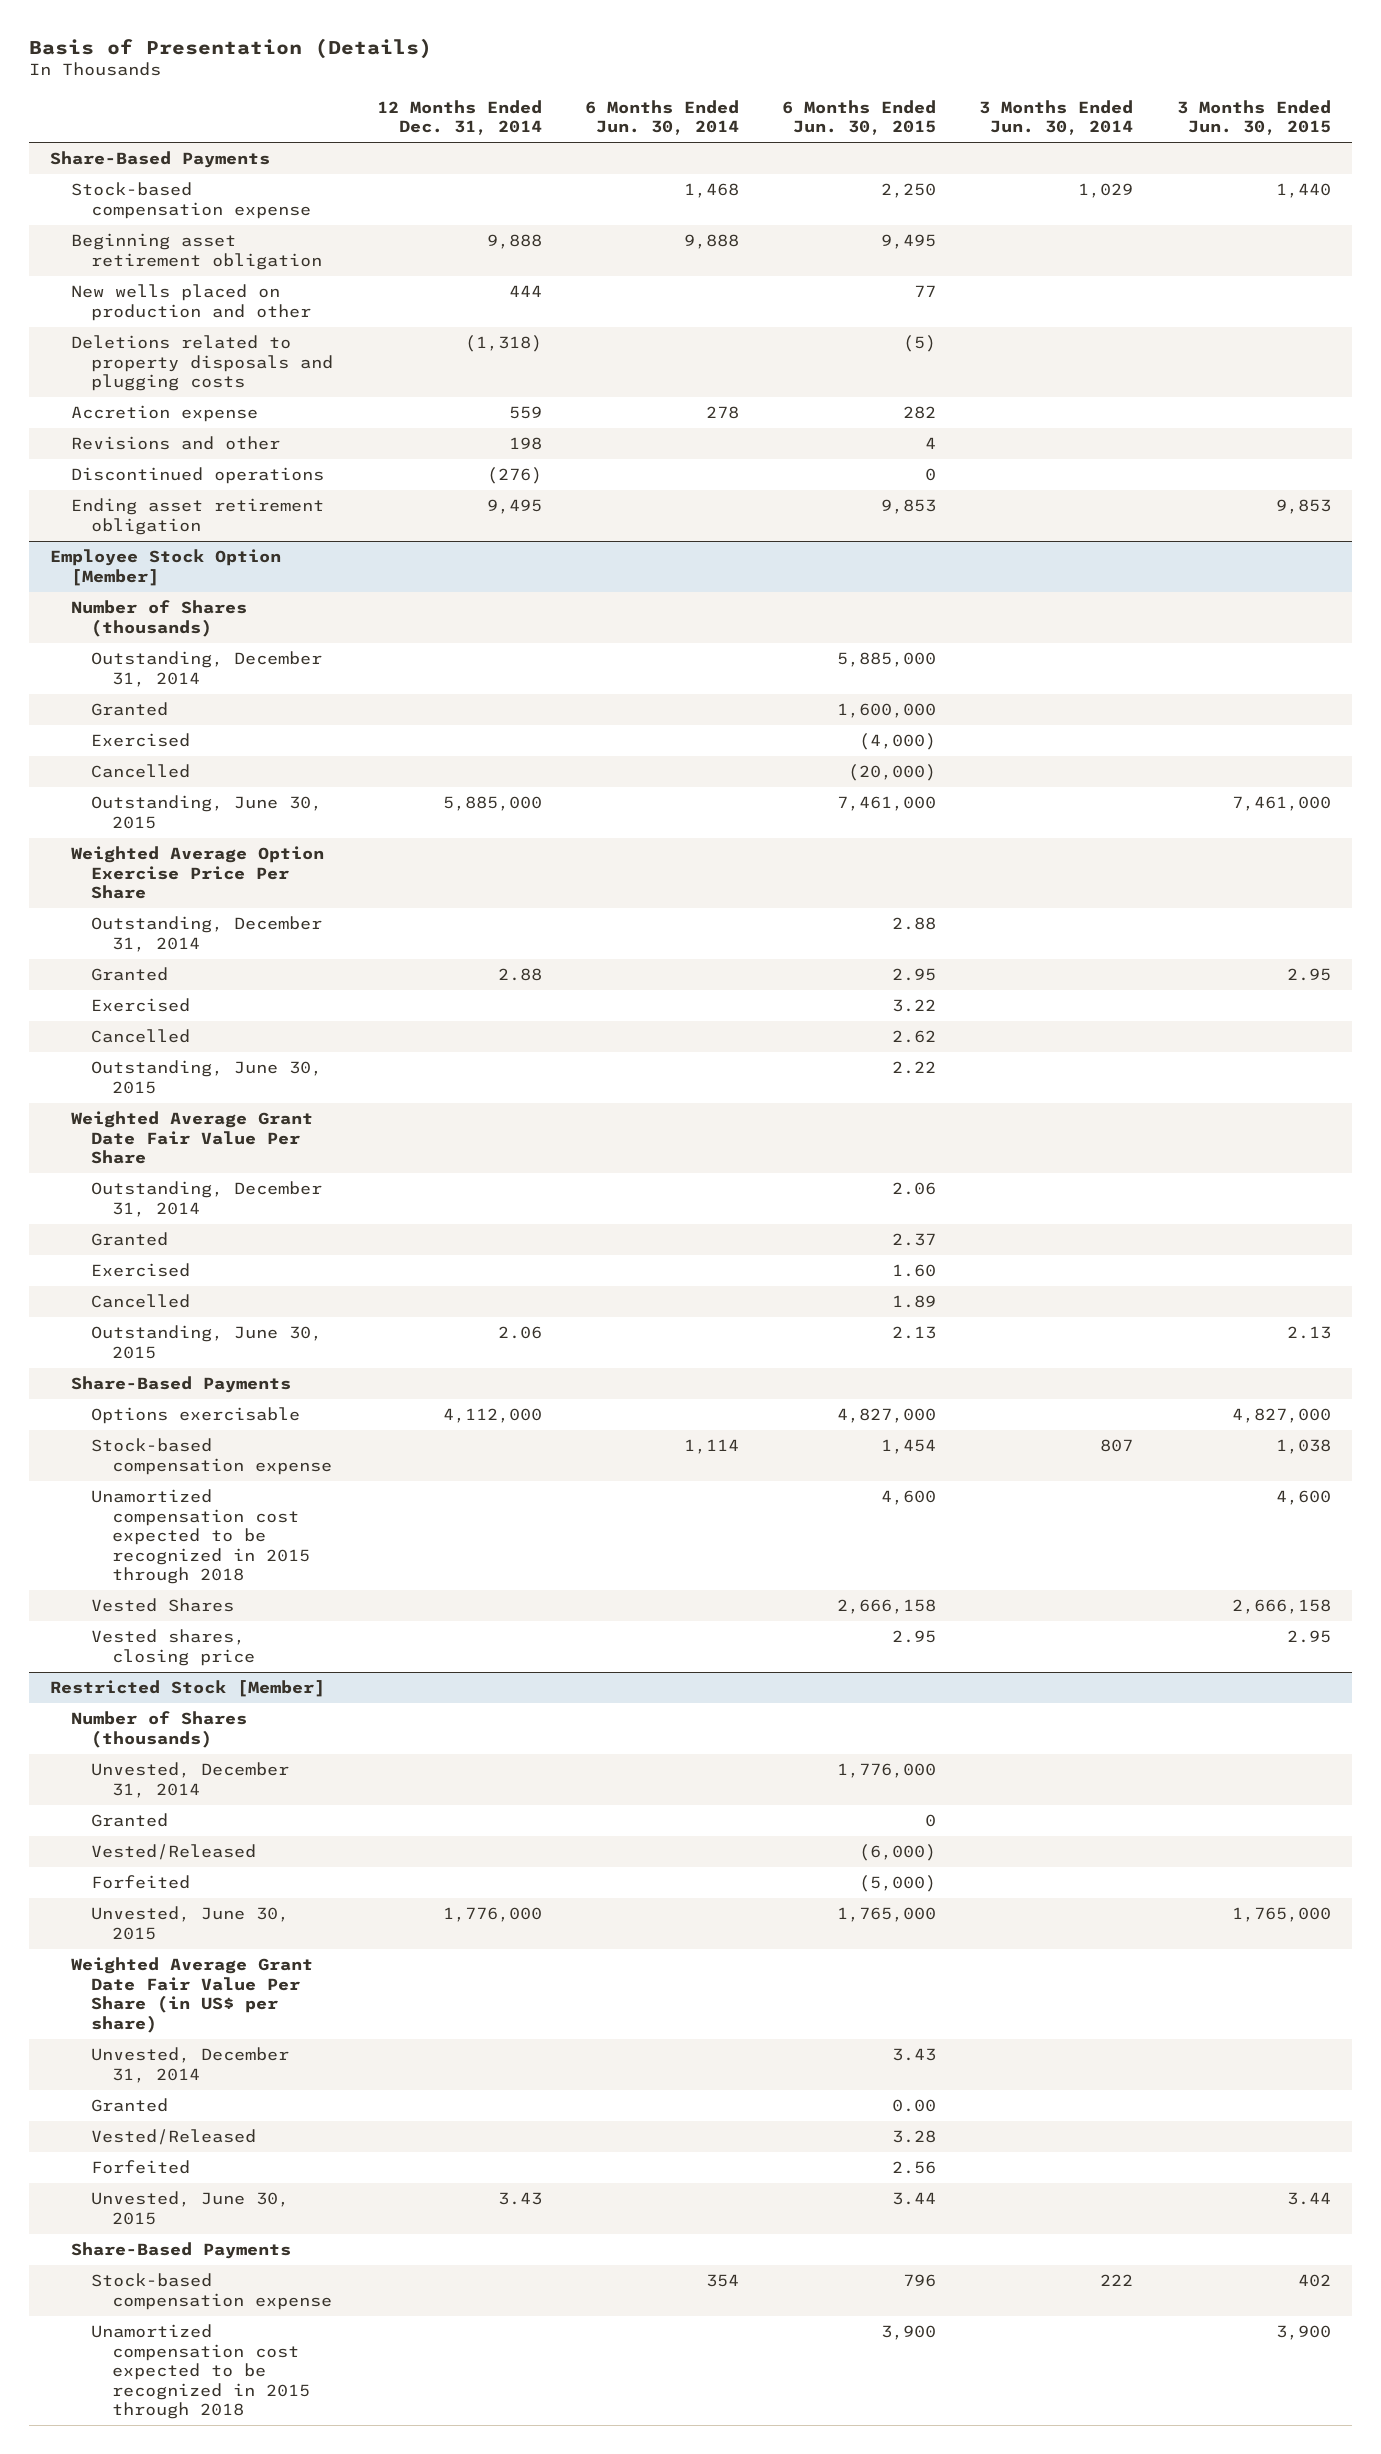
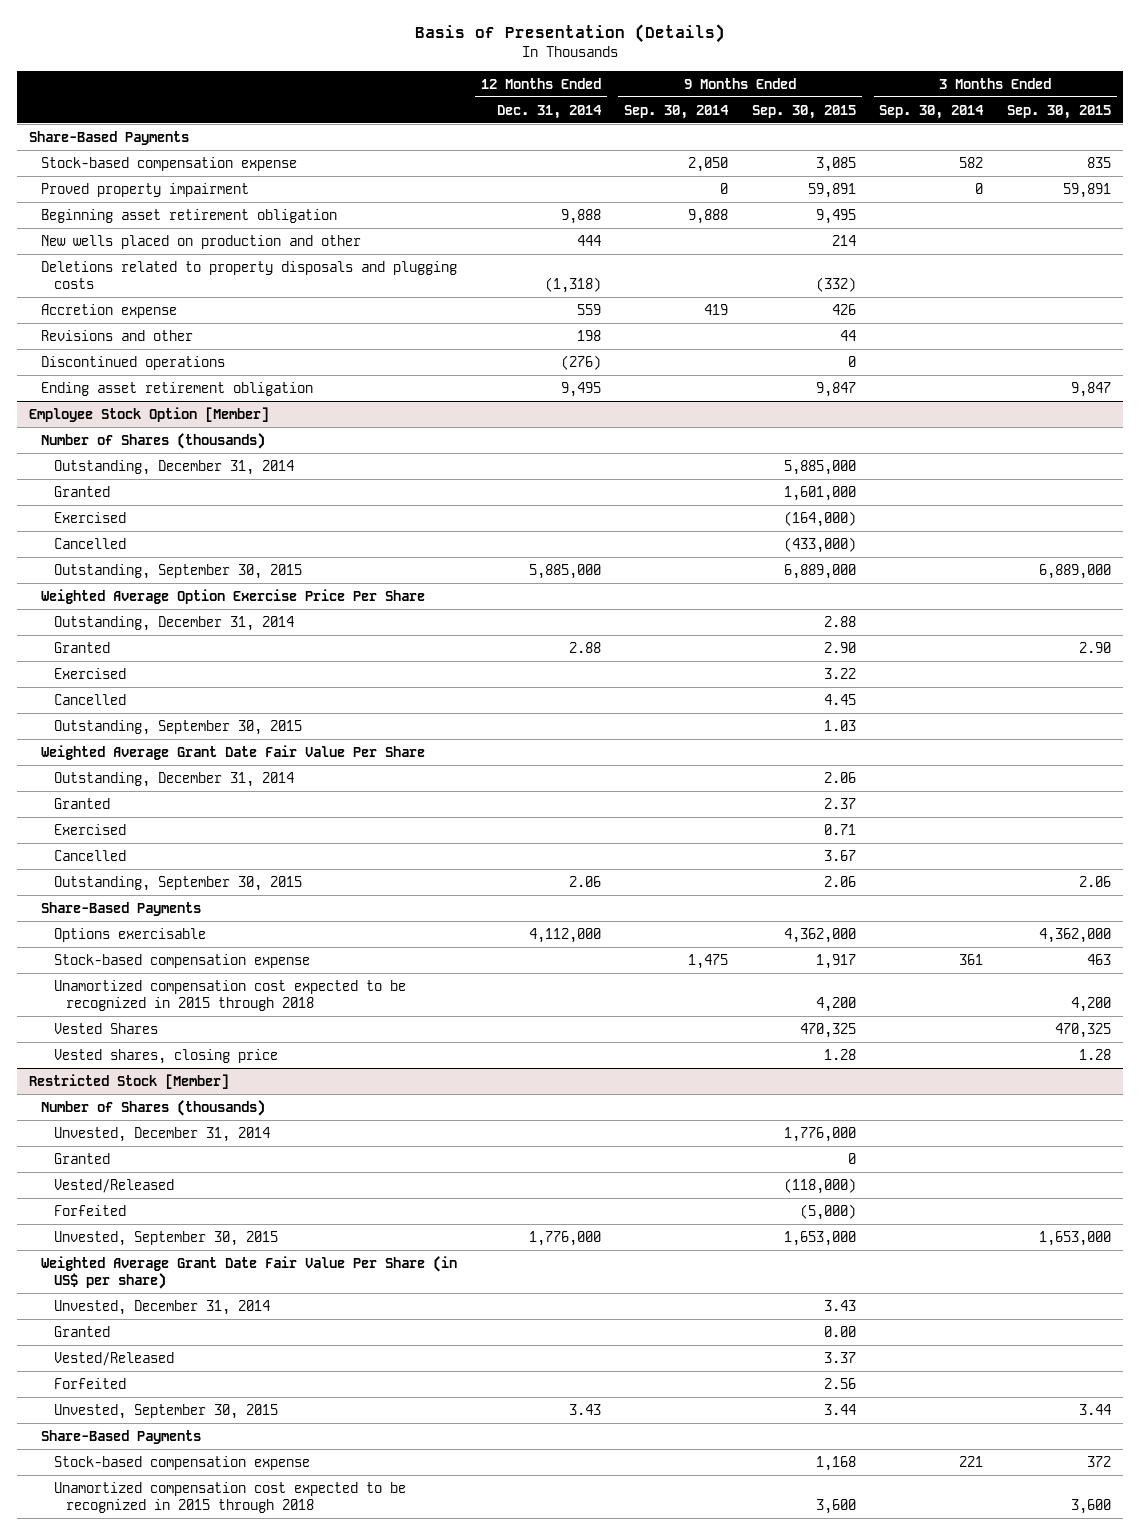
- | 12 Months Ended Dec. 31, 2014 | 6 Months Ended Jun. 30, 2014 | 6 Months Ended Jun. 30, 2015 | 3 Months Ended Jun. 30, 2014 | 3 Months Ended Jun. 30, 2015
+ | 12 Months Ended Dec. 31, 2014 | 9 Months Ended Sep. 30, 2014 | 9 Months Ended Sep. 30, 2015 | 3 Months Ended Sep. 30, 2014 | 3 Months Ended Sep. 30, 2015
+ Proved property impairment | | 0 | 59,891 | 0 | 59,891
@ Employee Stock Option [Member]
- Outstanding, June 30, 2015 | 5,885,000 | | 7,461,000 | | 7,461,000
+ Outstanding, September 30, 2015 | 5,885,000 | | 6,889,000 | | 6,889,000
- Outstanding, June 30, 2015 | | | 2.22 | |
+ Outstanding, September 30, 2015 | | | 1.03 | |
- Outstanding, June 30, 2015 | 2.06 | | 2.13 | | 2.13
+ Outstanding, September 30, 2015 | 2.06 | | 2.06 | | 2.06
@ Restricted Stock [Member]
- Unvested, June 30, 2015 | 1,776,000 | | 1,765,000 | | 1,765,000
+ Unvested, September 30, 2015 | 1,776,000 | | 1,653,000 | | 1,653,000
- Unvested, June 30, 2015 | 3.43 | | 3.44 | | 3.44
+ Unvested, September 30, 2015 | 3.43 | | 3.44 | | 3.44

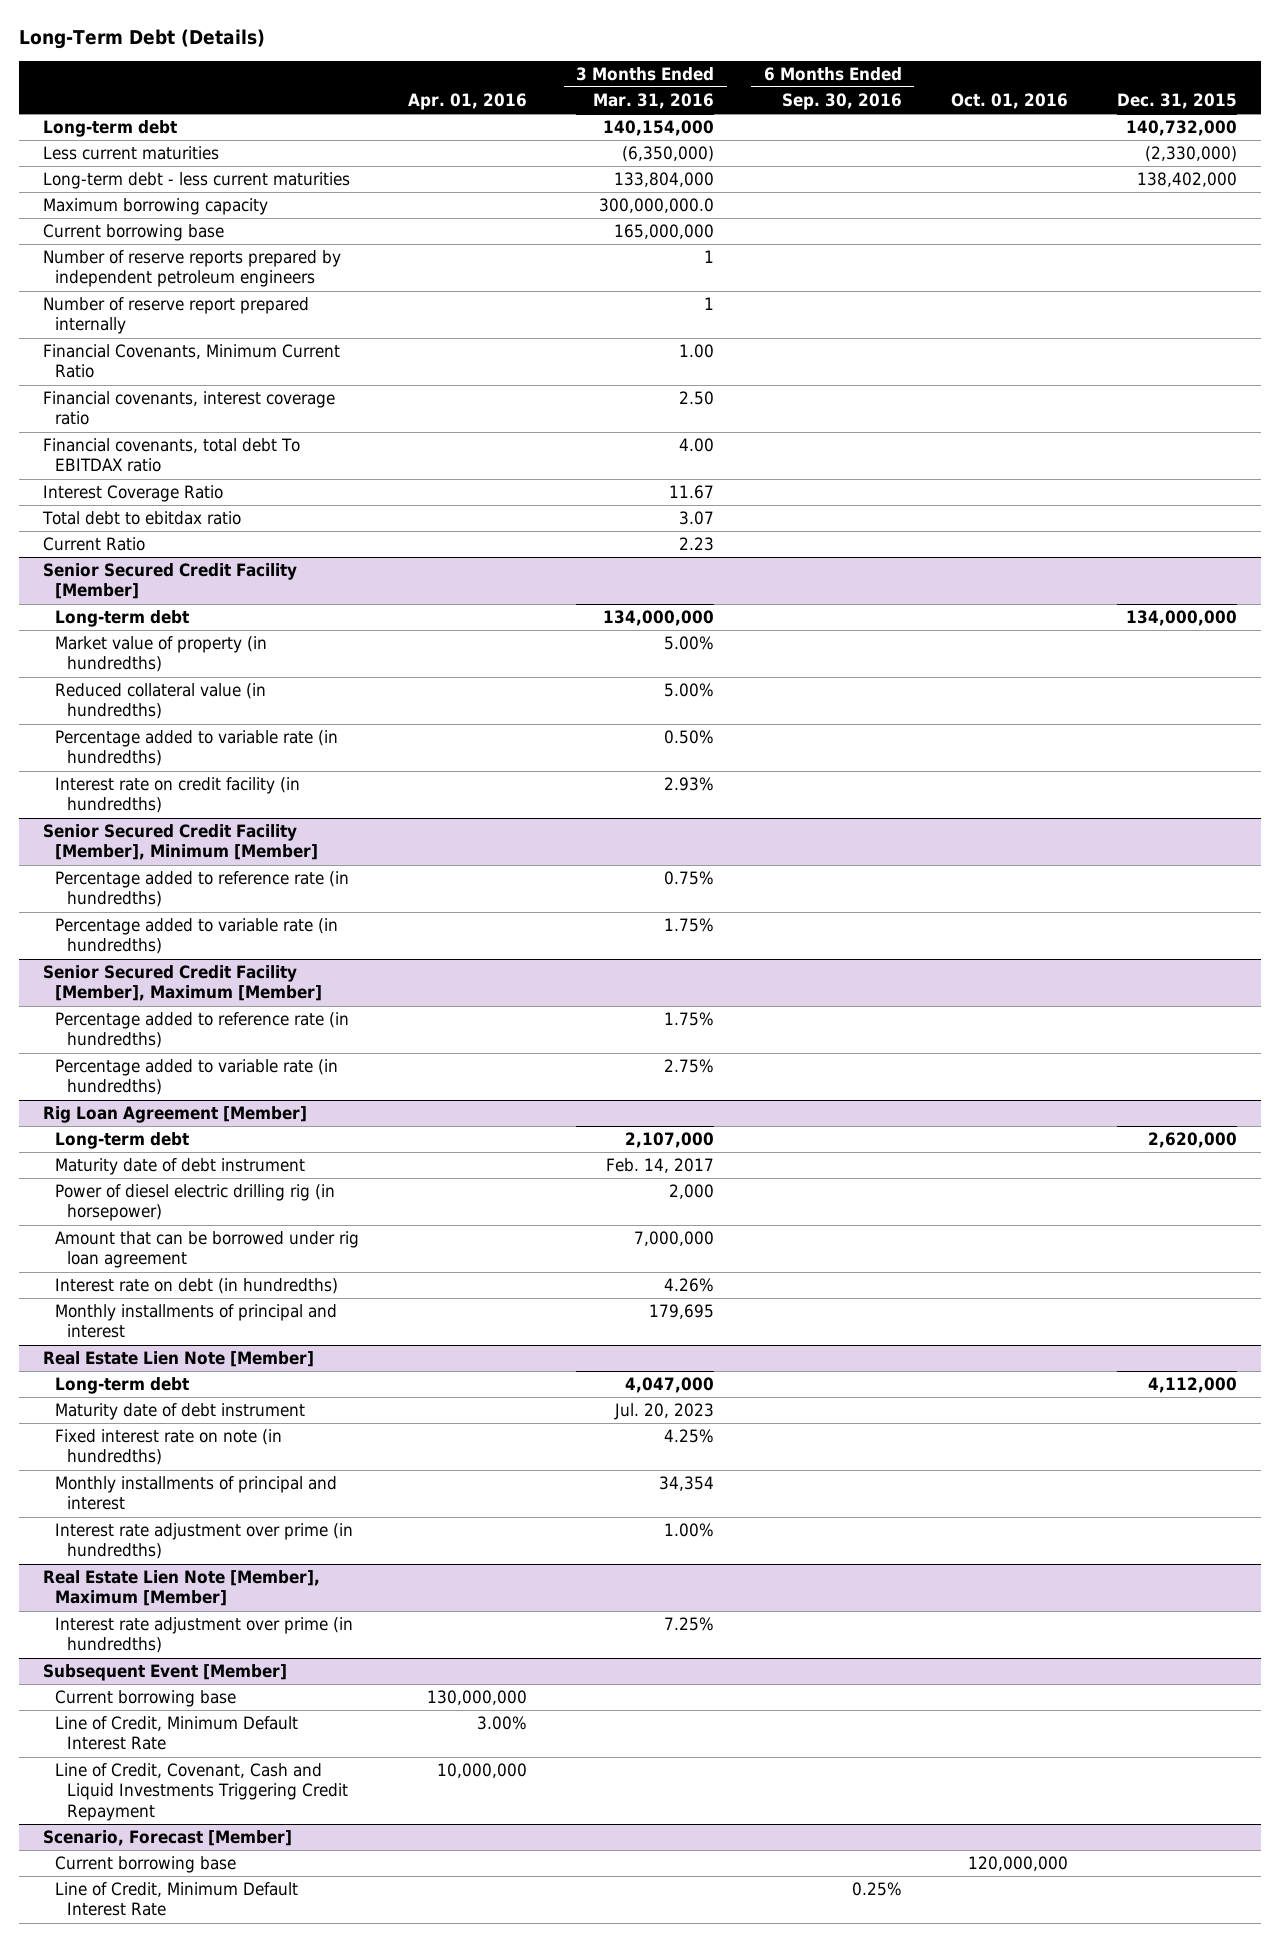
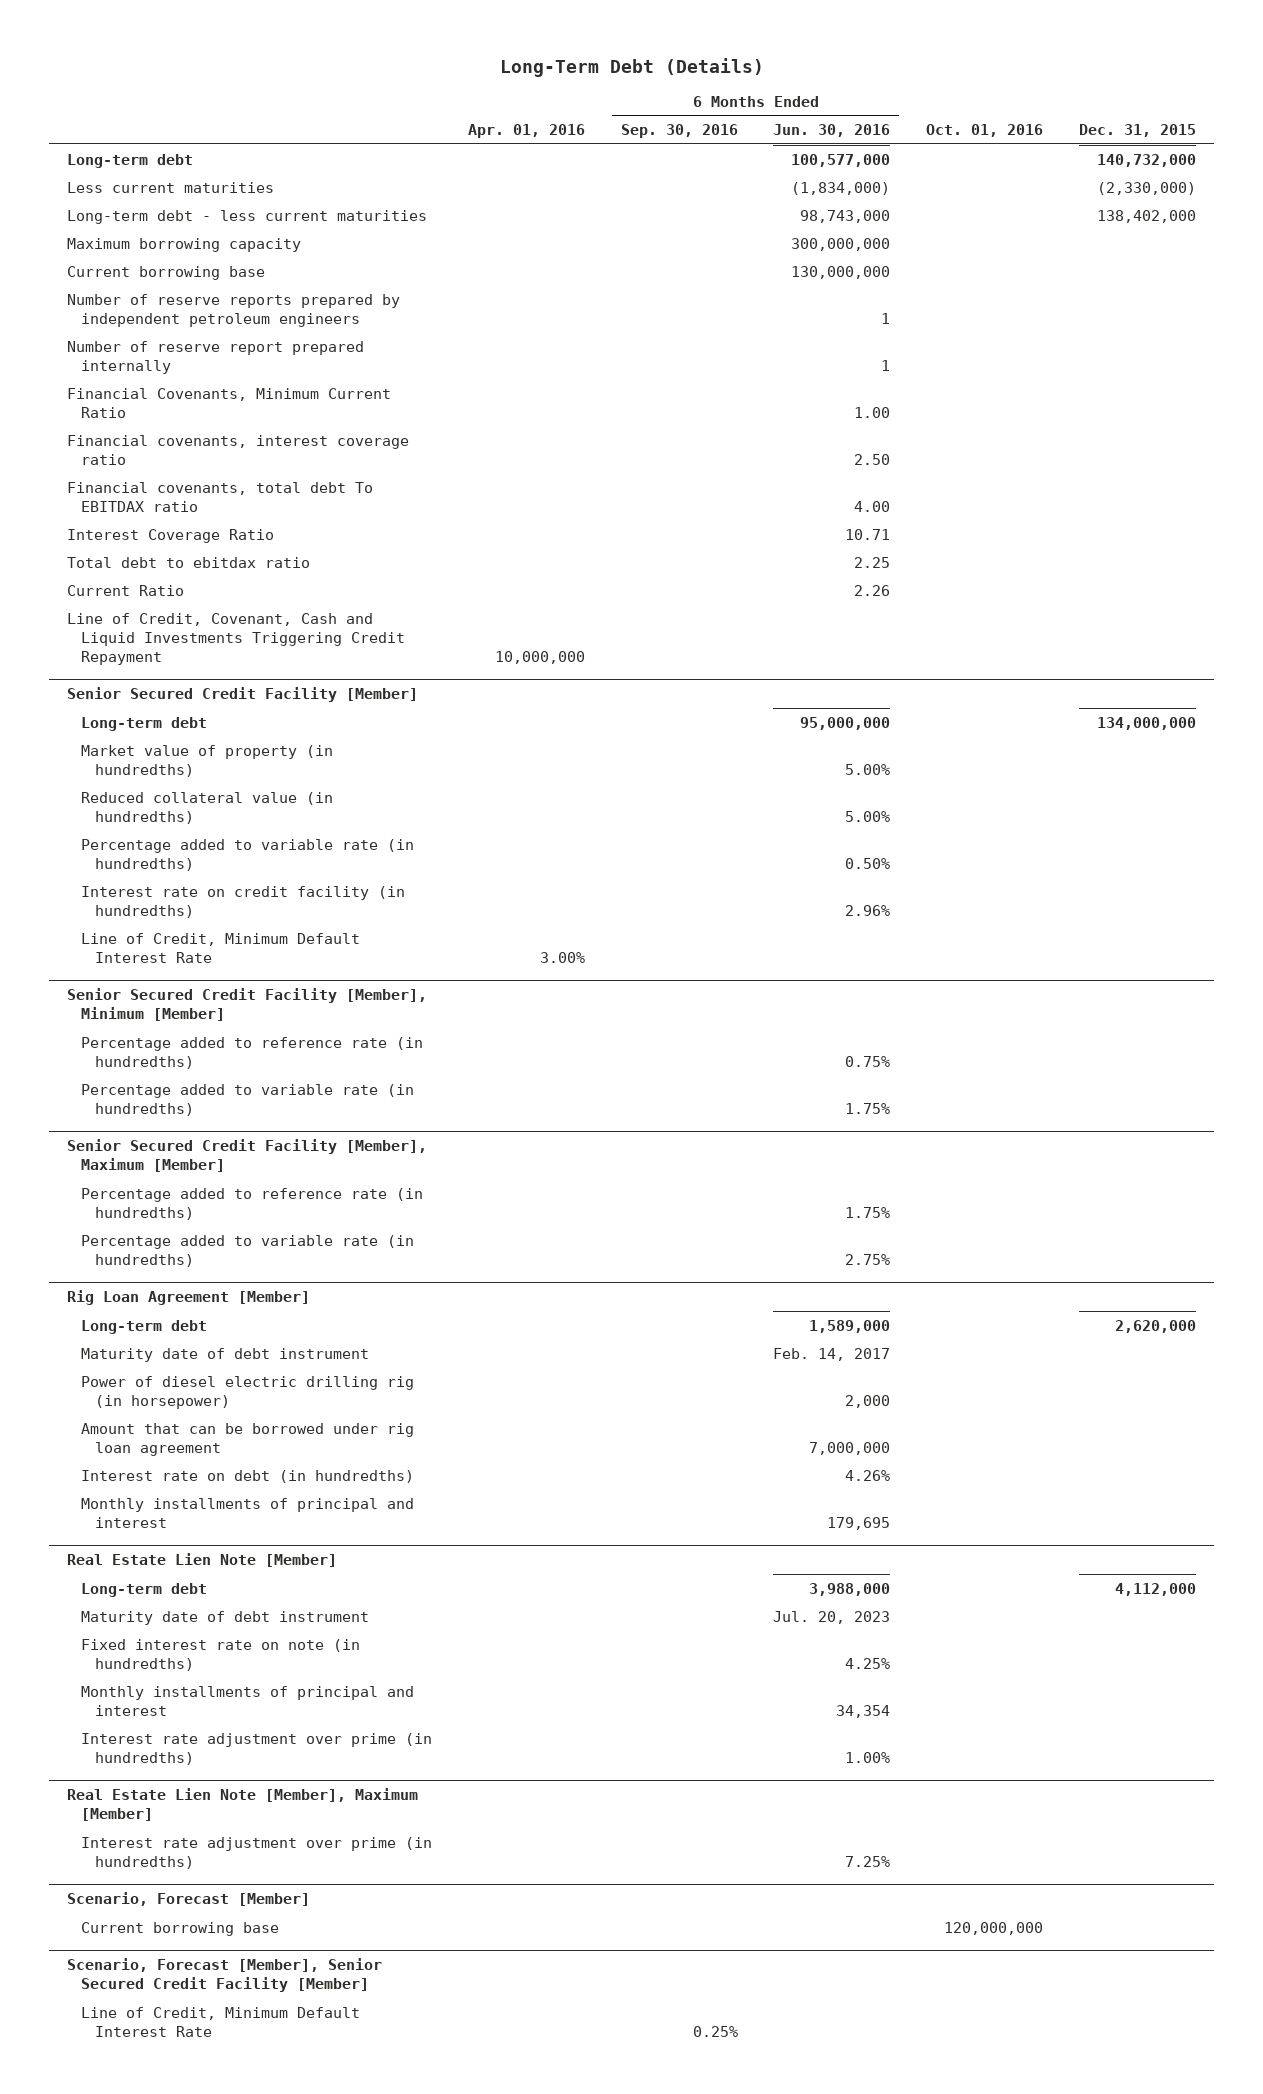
- | Apr. 01, 2016 | 3 Months Ended Mar. 31, 2016 | 6 Months Ended Sep. 30, 2016 | Oct. 01, 2016 | Dec. 31, 2015
+ | Apr. 01, 2016 | 6 Months Ended Sep. 30, 2016 | 6 Months Ended Jun. 30, 2016 | Oct. 01, 2016 | Dec. 31, 2015
+ Line of Credit, Covenant, Cash and Liquid Investments Triggering Credit Repayment | 10,000,000 | | | |
@ Senior Secured Credit Facility [Member]
+ Line of Credit, Minimum Default Interest Rate | 3.00% | | | |
- Subsequent Event [Member]
- Current borrowing base | 130,000,000 | | | |
- Line of Credit, Minimum Default Interest Rate | 3.00% | | | |
- Line of Credit, Covenant, Cash and Liquid Investments Triggering Credit Repayment | 10,000,000 | | | |
@ Scenario, Forecast [Member]
- Line of Credit, Minimum Default Interest Rate | | | 0.25% | |
+ Scenario, Forecast [Member], Senior Secured Credit Facility [Member]
+ Line of Credit, Minimum Default Interest Rate | | 0.25% | | |

